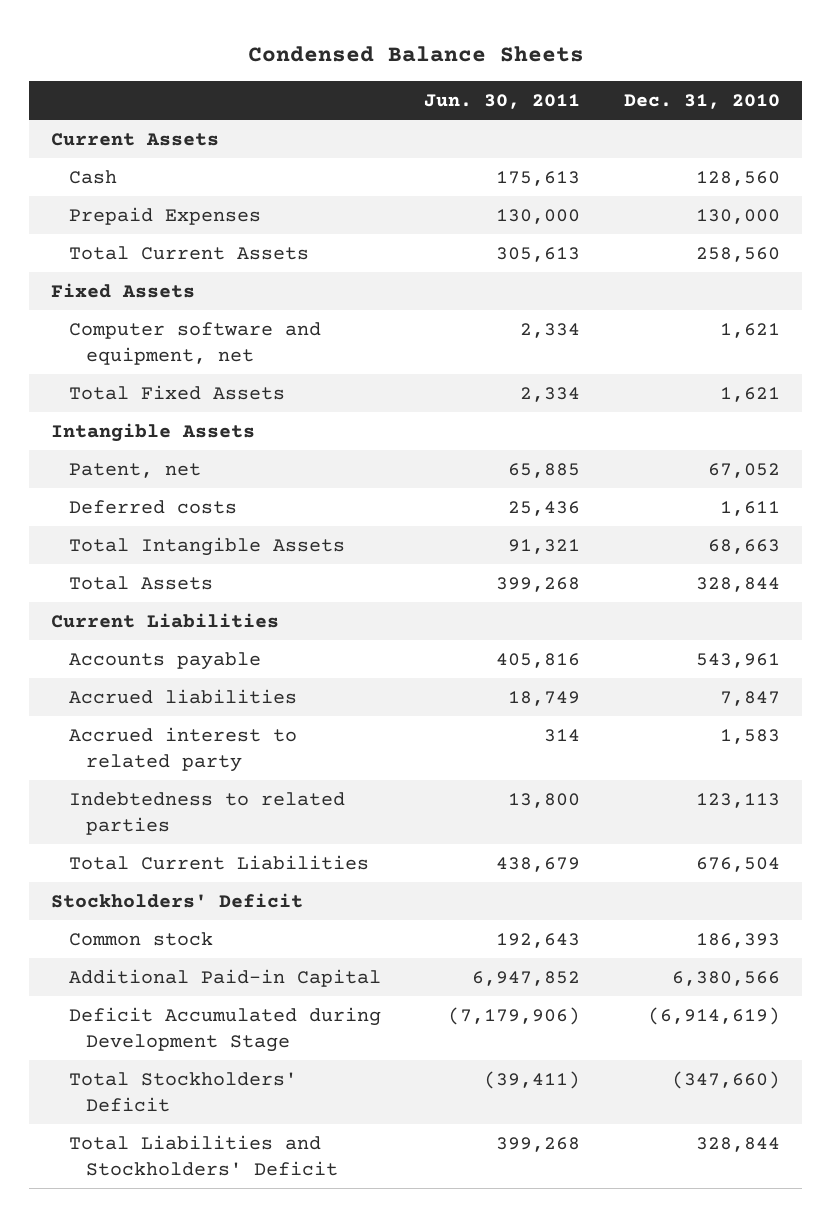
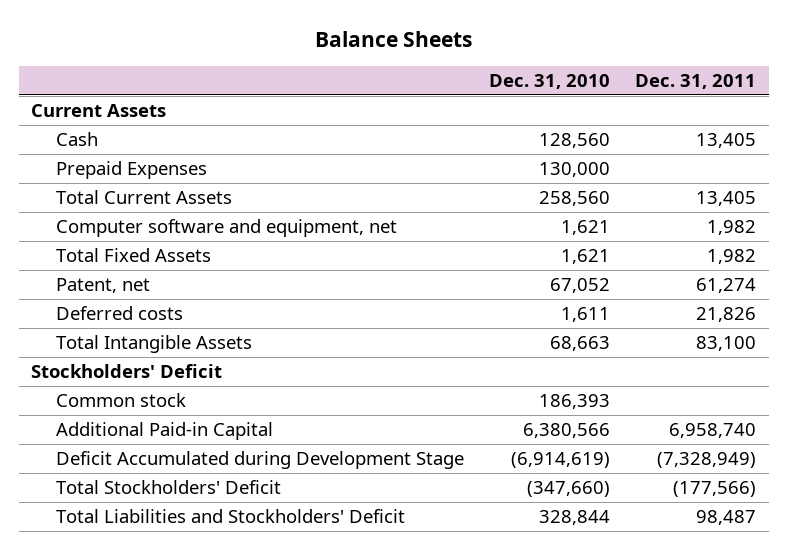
- Condensed Balance Sheets
+ Balance Sheets
- | Jun. 30, 2011 | Dec. 31, 2010
+ | Dec. 31, 2010 | Dec. 31, 2011
- Fixed Assets
- Intangible Assets
- Total Assets | 399,268 | 328,844
- Current Liabilities
- Accounts payable | 405,816 | 543,961
- Accrued liabilities | 18,749 | 7,847
- Accrued interest to related party | 314 | 1,583
- Indebtedness to related parties | 13,800 | 123,113
- Total Current Liabilities | 438,679 | 676,504

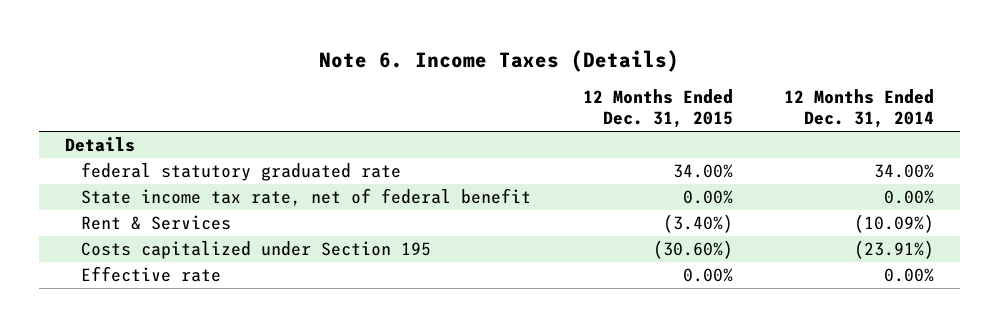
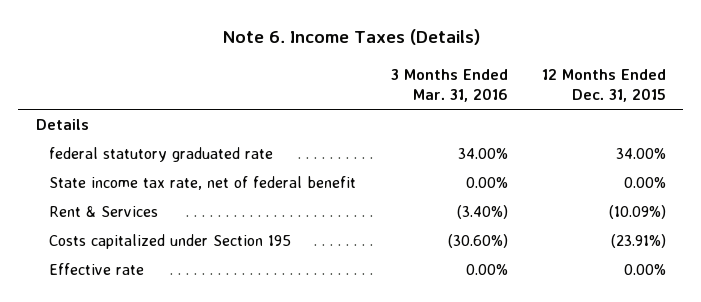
- | 12 Months Ended Dec. 31, 2015 | 12 Months Ended Dec. 31, 2014
+ | 3 Months Ended Mar. 31, 2016 | 12 Months Ended Dec. 31, 2015
- Rent & Services | (3.40%) | (10.09%)
- Costs capitalized under Section 195 | (30.60%) | (23.91%)
+ Rent & Services | (3.40%) | (10.09%)
+ Costs capitalized under Section 195 | (30.60%) | (23.91%)

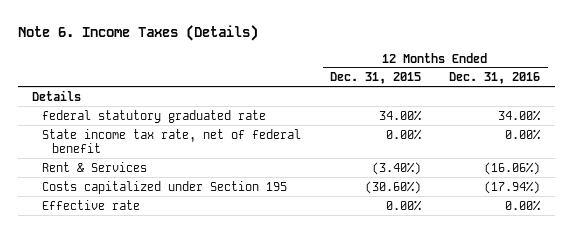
- | 3 Months Ended Mar. 31, 2016 | 12 Months Ended Dec. 31, 2015
+ | 12 Months Ended Dec. 31, 2015 | 12 Months Ended Dec. 31, 2016
- Rent & Services | (3.40%) | (10.09%)
- Costs capitalized under Section 195 | (30.60%) | (23.91%)
+ Rent & Services | (3.40%) | (16.06%)
+ Costs capitalized under Section 195 | (30.60%) | (17.94%)

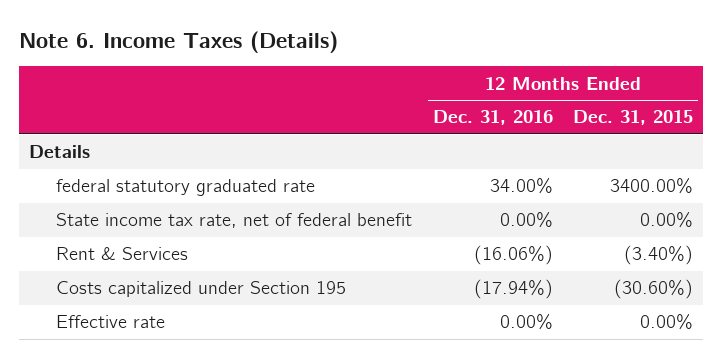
- | 12 Months Ended Dec. 31, 2015 | 12 Months Ended Dec. 31, 2016
+ | 12 Months Ended Dec. 31, 2016 | 12 Months Ended Dec. 31, 2015
- federal statutory graduated rate | 34.00% | 34.00%
+ federal statutory graduated rate | 34.00% | 3400.00%

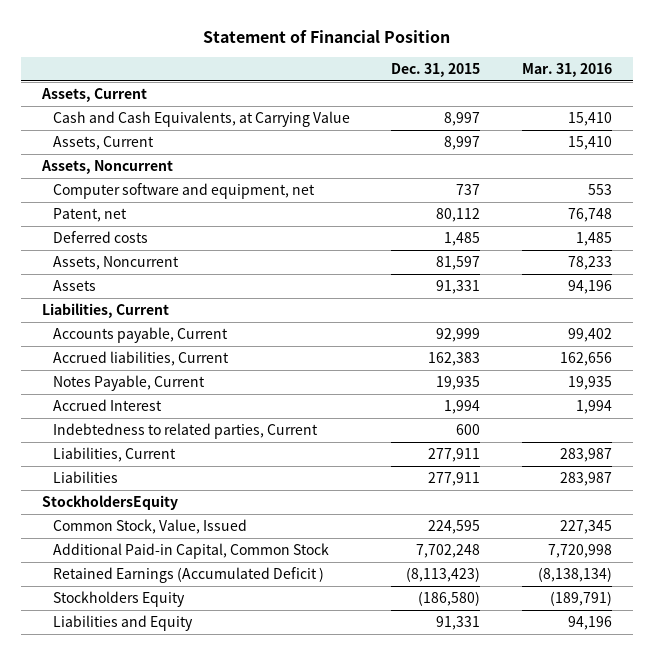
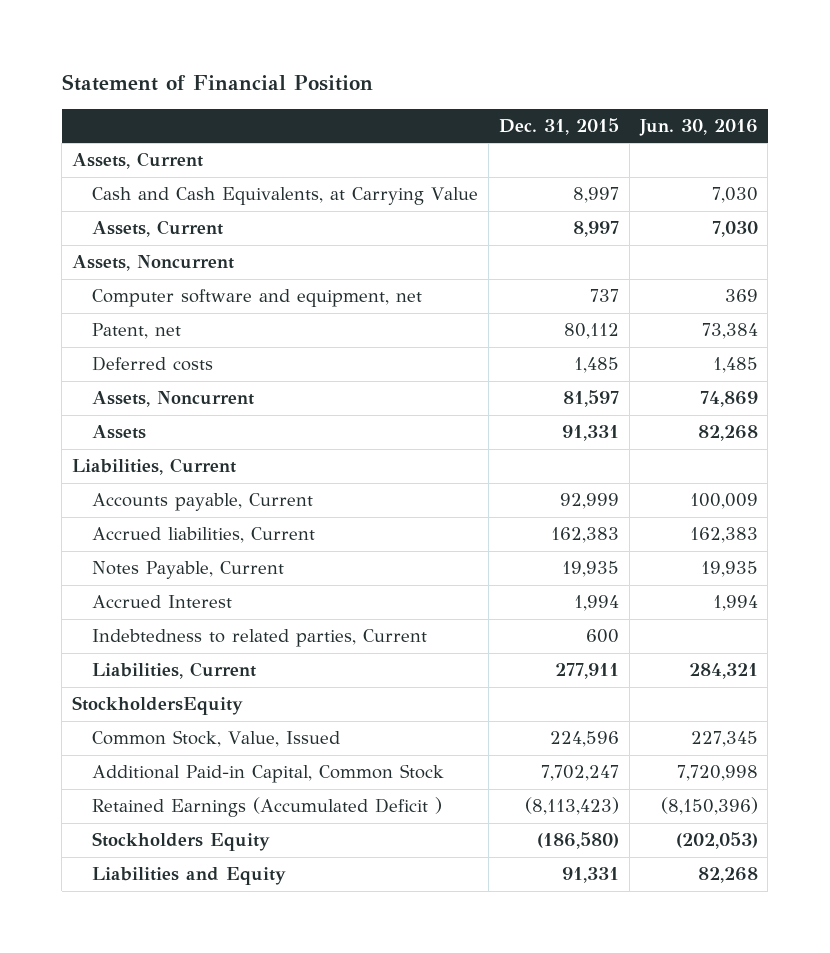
- | Dec. 31, 2015 | Mar. 31, 2016
+ | Dec. 31, 2015 | Jun. 30, 2016
- Liabilities | 277,911 | 283,987
- Common Stock, Value, Issued | 224,595 | 227,345
- Additional Paid-in Capital, Common Stock | 7,702,248 | 7,720,998
+ Common Stock, Value, Issued | 224,596 | 227,345
+ Additional Paid-in Capital, Common Stock | 7,702,247 | 7,720,998

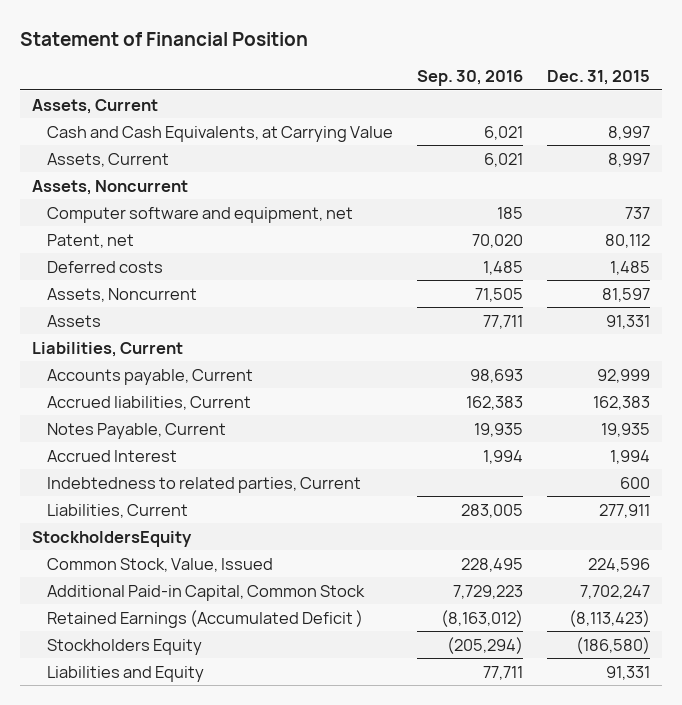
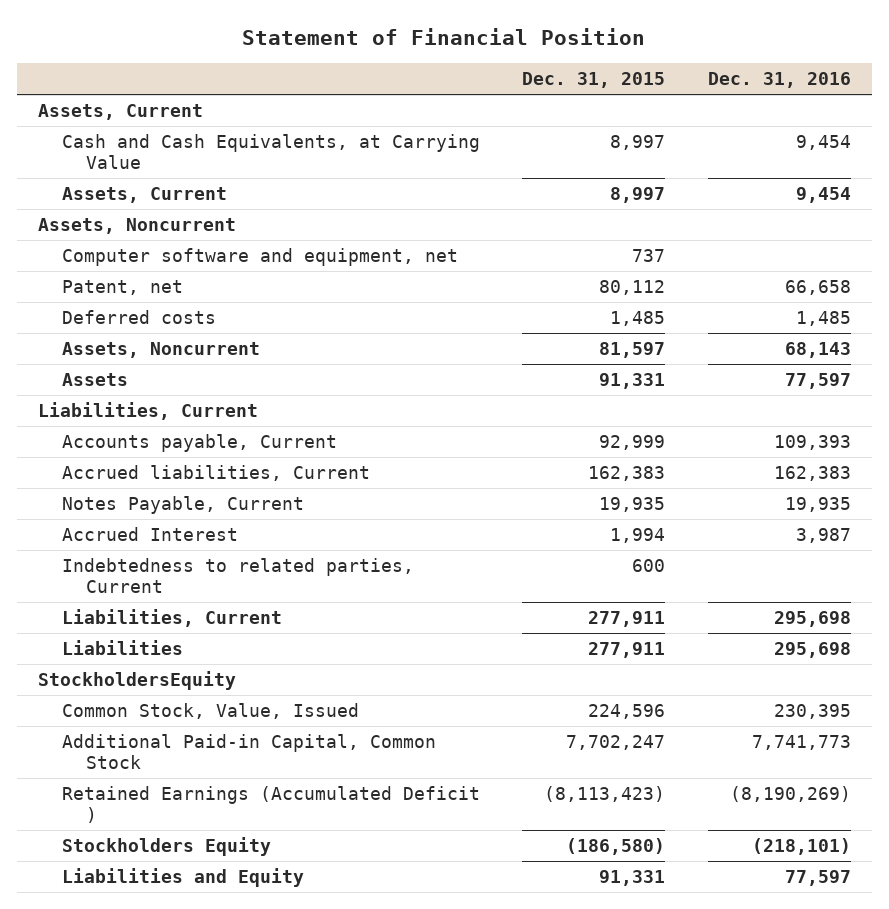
- | Sep. 30, 2016 | Dec. 31, 2015
+ | Dec. 31, 2015 | Dec. 31, 2016
+ Liabilities | 277,911 | 295,698

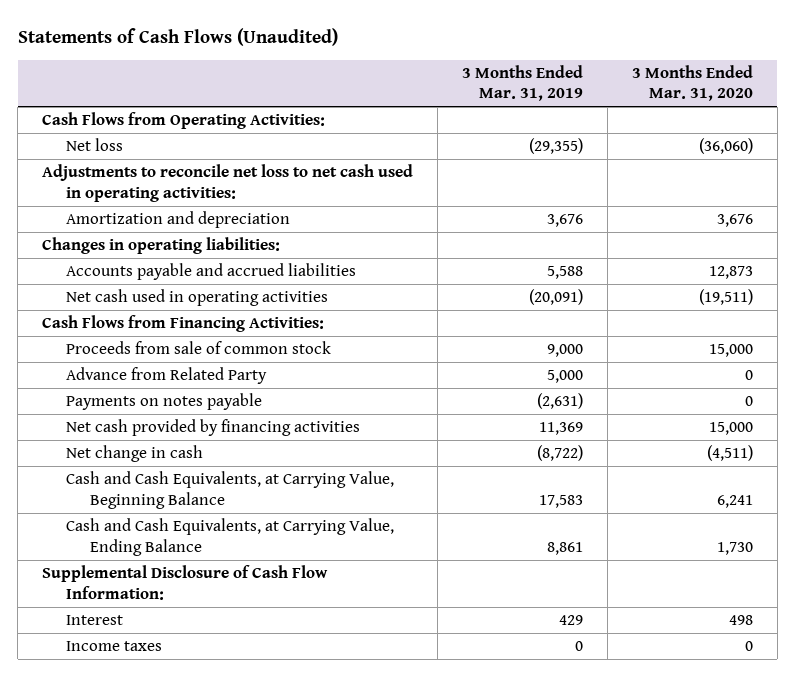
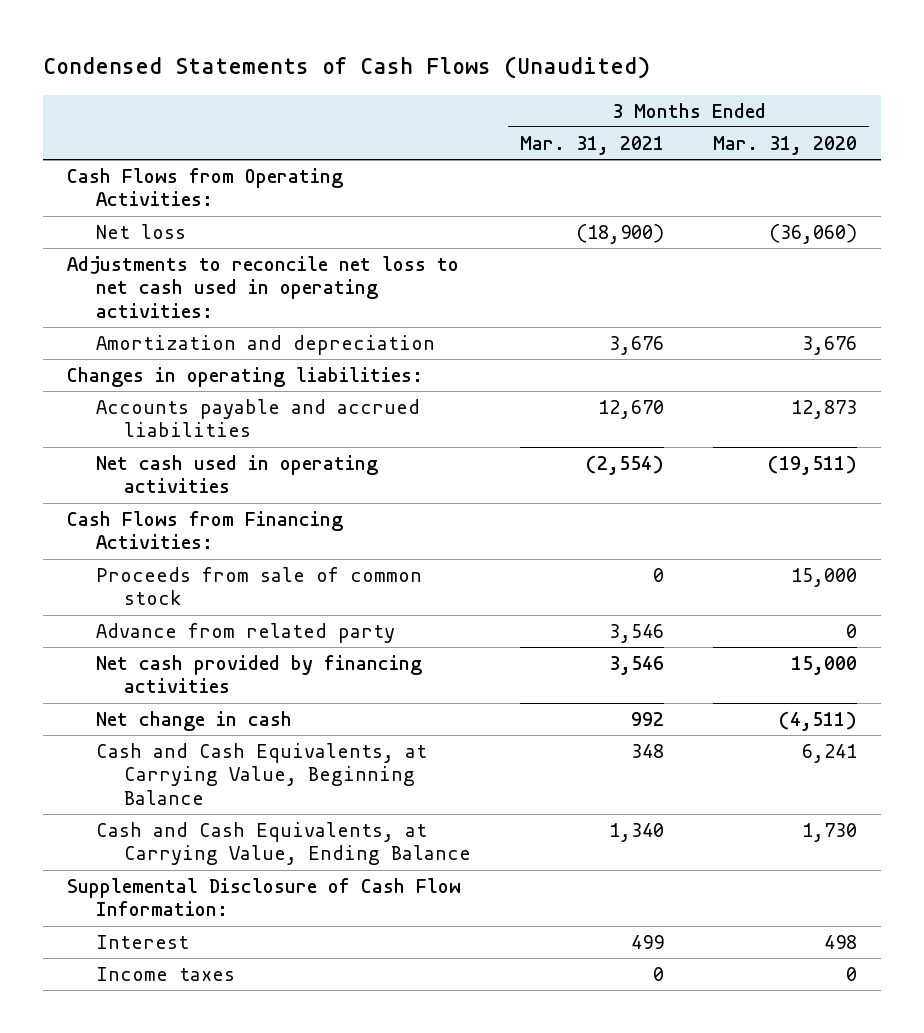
- Statements of Cash Flows (Unaudited)
+ Condensed Statements of Cash Flows (Unaudited)
- | 3 Months Ended Mar. 31, 2019 | 3 Months Ended Mar. 31, 2020
+ | 3 Months Ended Mar. 31, 2021 | 3 Months Ended Mar. 31, 2020
- Advance from Related Party | 5,000 | 0
- Payments on notes payable | (2,631) | 0
+ Advance from related party | 3,546 | 0

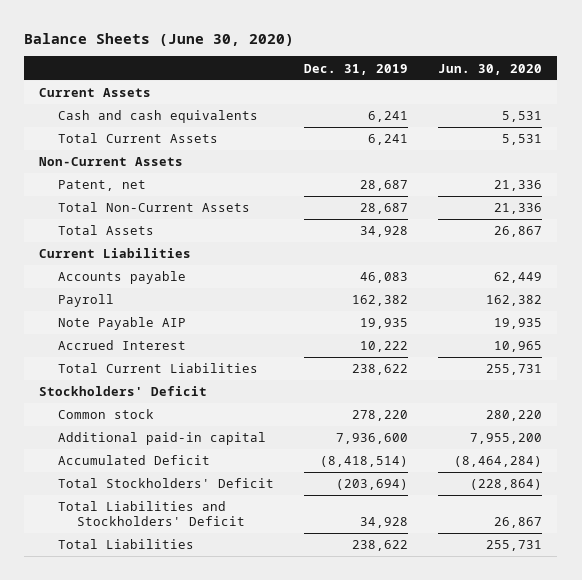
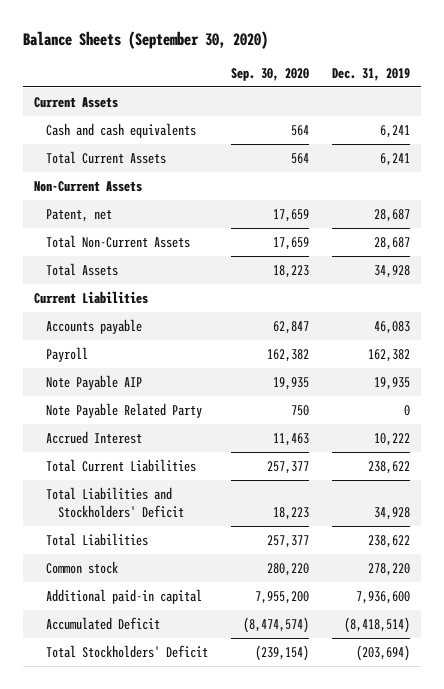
- Balance Sheets (June 30, 2020)
+ Balance Sheets (September 30, 2020)
- | Dec. 31, 2019 | Jun. 30, 2020
+ | Sep. 30, 2020 | Dec. 31, 2019
+ Note Payable Related Party | 750 | 0
- Stockholders' Deficit
moved up: Total Liabilities and Stockholders' Deficit | 18,223 | 34,928
moved up: Total Liabilities | 257,377 | 238,622

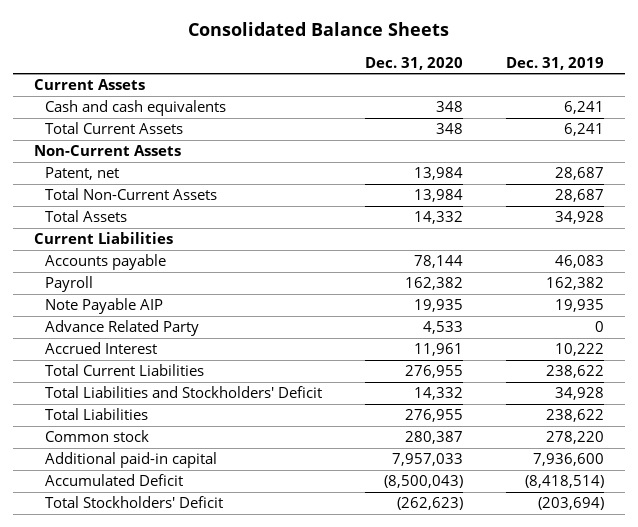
- Balance Sheets (September 30, 2020)
+ Consolidated Balance Sheets
- | Sep. 30, 2020 | Dec. 31, 2019
+ | Dec. 31, 2020 | Dec. 31, 2019
- Note Payable Related Party | 750 | 0
+ Advance Related Party | 4,533 | 0

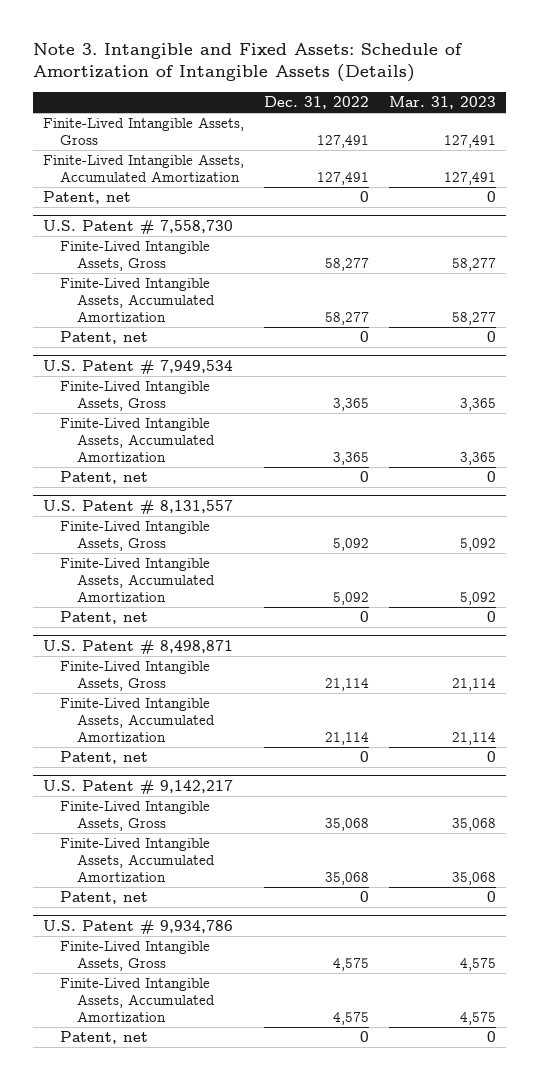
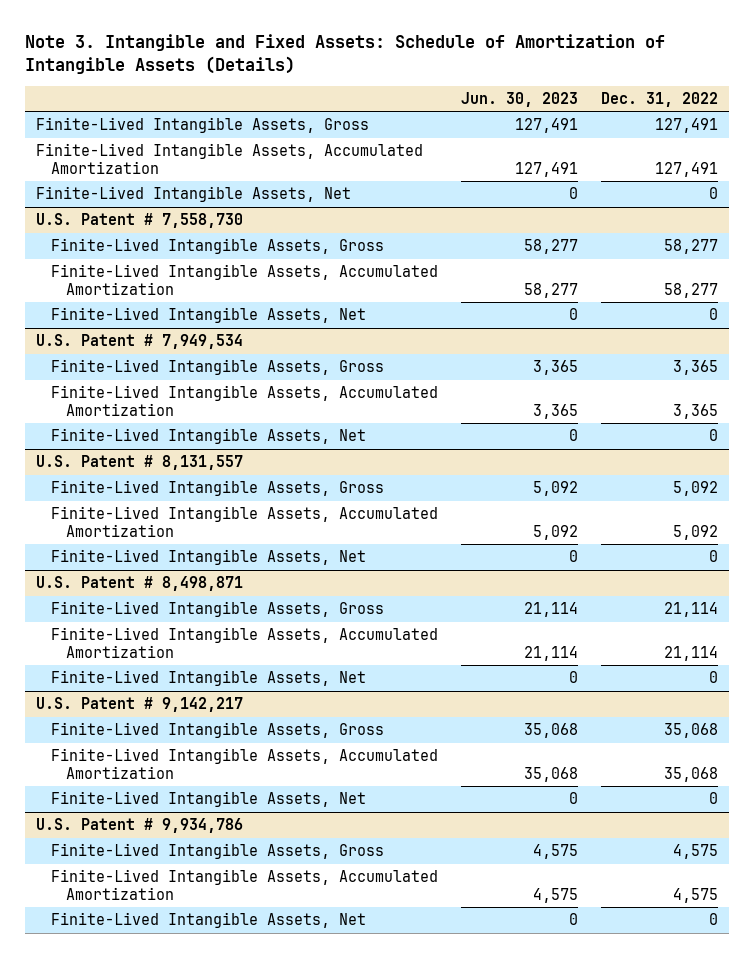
- | Dec. 31, 2022 | Mar. 31, 2023
+ | Jun. 30, 2023 | Dec. 31, 2022
- Patent, net | 0 | 0
+ Finite-Lived Intangible Assets, Net | 0 | 0
@ U.S. Patent # 7,558,730
- Patent, net | 0 | 0
+ Finite-Lived Intangible Assets, Net | 0 | 0
@ U.S. Patent # 7,949,534
- Patent, net | 0 | 0
+ Finite-Lived Intangible Assets, Net | 0 | 0
@ U.S. Patent # 8,131,557
- Patent, net | 0 | 0
+ Finite-Lived Intangible Assets, Net | 0 | 0
@ U.S. Patent # 8,498,871
- Patent, net | 0 | 0
+ Finite-Lived Intangible Assets, Net | 0 | 0
@ U.S. Patent # 9,142,217
- Patent, net | 0 | 0
+ Finite-Lived Intangible Assets, Net | 0 | 0
@ U.S. Patent # 9,934,786
- Patent, net | 0 | 0
+ Finite-Lived Intangible Assets, Net | 0 | 0

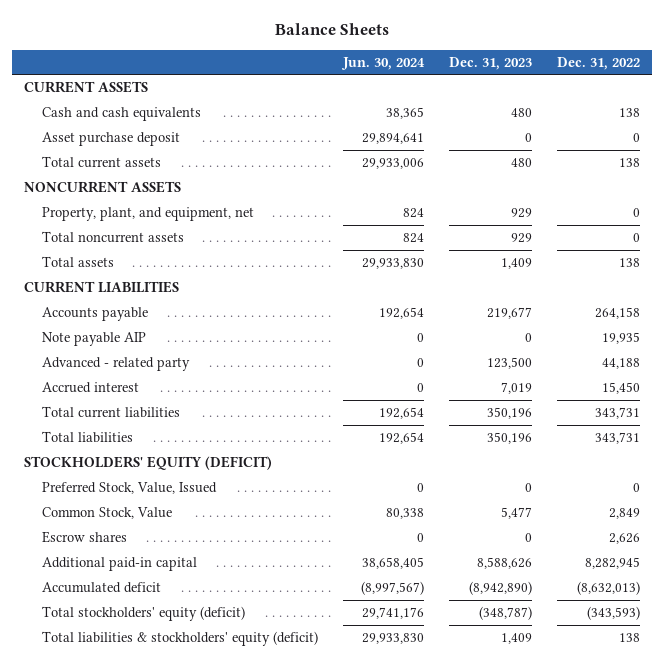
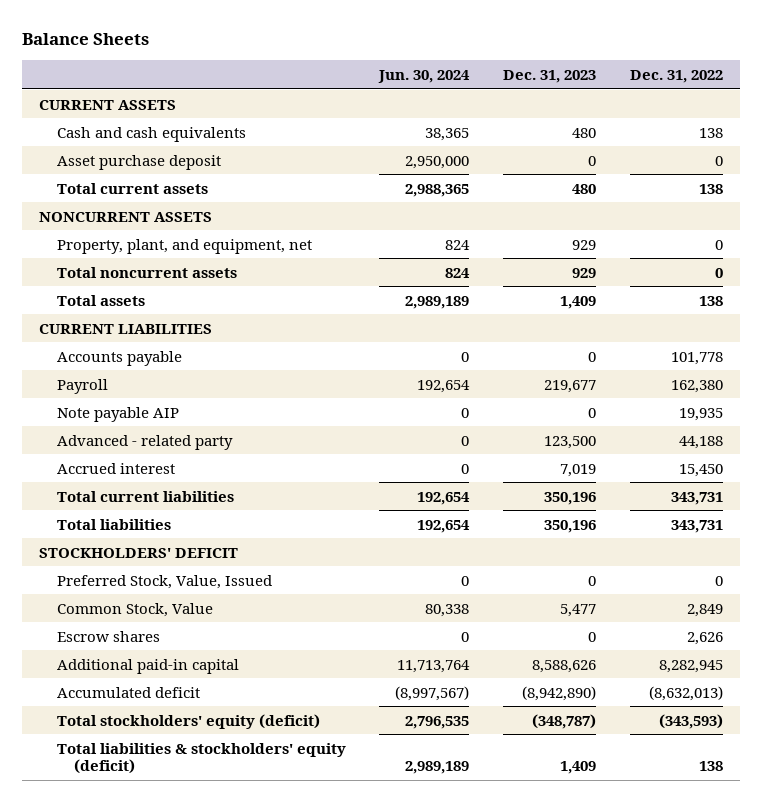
- Asset purchase deposit | 29,894,641 | 0 | 0
- Total current assets | 29,933,006 | 480 | 138
+ Asset purchase deposit | 2,950,000 | 0 | 0
+ Total current assets | 2,988,365 | 480 | 138
- Total assets | 29,933,830 | 1,409 | 138
+ Total assets | 2,989,189 | 1,409 | 138
- Accounts payable | 192,654 | 219,677 | 264,158
+ Accounts payable | 0 | 0 | 101,778
+ Payroll | 192,654 | 219,677 | 162,380
- STOCKHOLDERS' EQUITY (DEFICIT)
+ STOCKHOLDERS' DEFICIT
- Additional paid-in capital | 38,658,405 | 8,588,626 | 8,282,945
+ Additional paid-in capital | 11,713,764 | 8,588,626 | 8,282,945
- Total stockholders' equity (deficit) | 29,741,176 | (348,787) | (343,593)
- Total liabilities & stockholders' equity (deficit) | 29,933,830 | 1,409 | 138
+ Total stockholders' equity (deficit) | 2,796,535 | (348,787) | (343,593)
+ Total liabilities & stockholders' equity (deficit) | 2,989,189 | 1,409 | 138

